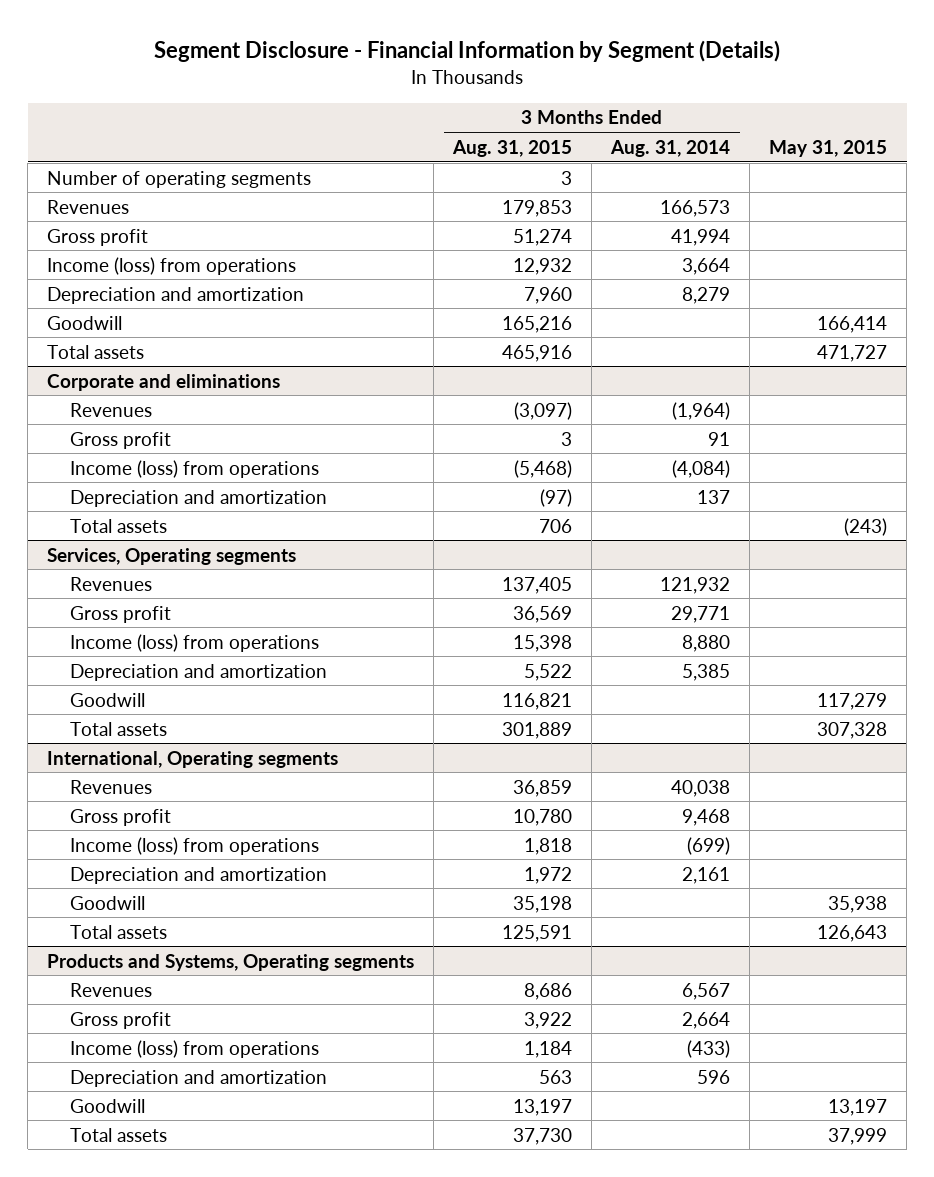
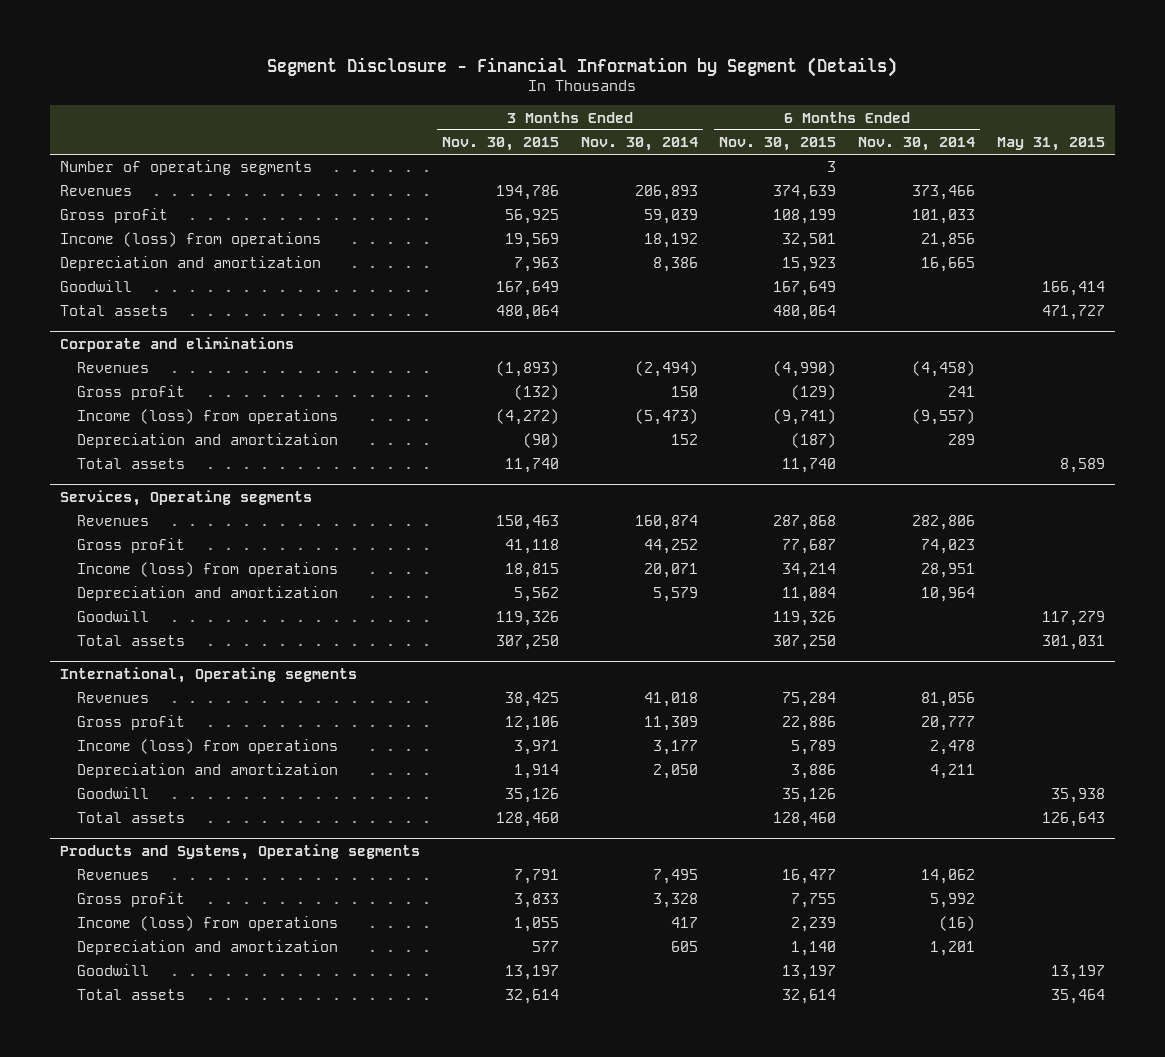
- | 3 Months Ended Aug. 31, 2015 | 3 Months Ended Aug. 31, 2014 | May 31, 2015
+ | 3 Months Ended Nov. 30, 2015 | 3 Months Ended Nov. 30, 2014 | 6 Months Ended Nov. 30, 2015 | 6 Months Ended Nov. 30, 2014 | May 31, 2015
@ Corporate and eliminations
- Total assets | 706 | | (243)
+ Total assets | 11,740 | | 11,740 | | 8,589
@ Services, Operating segments
- Total assets | 301,889 | | 307,328
+ Total assets | 307,250 | | 307,250 | | 301,031
@ Products and Systems, Operating segments
- Total assets | 37,730 | | 37,999
+ Total assets | 32,614 | | 32,614 | | 35,464

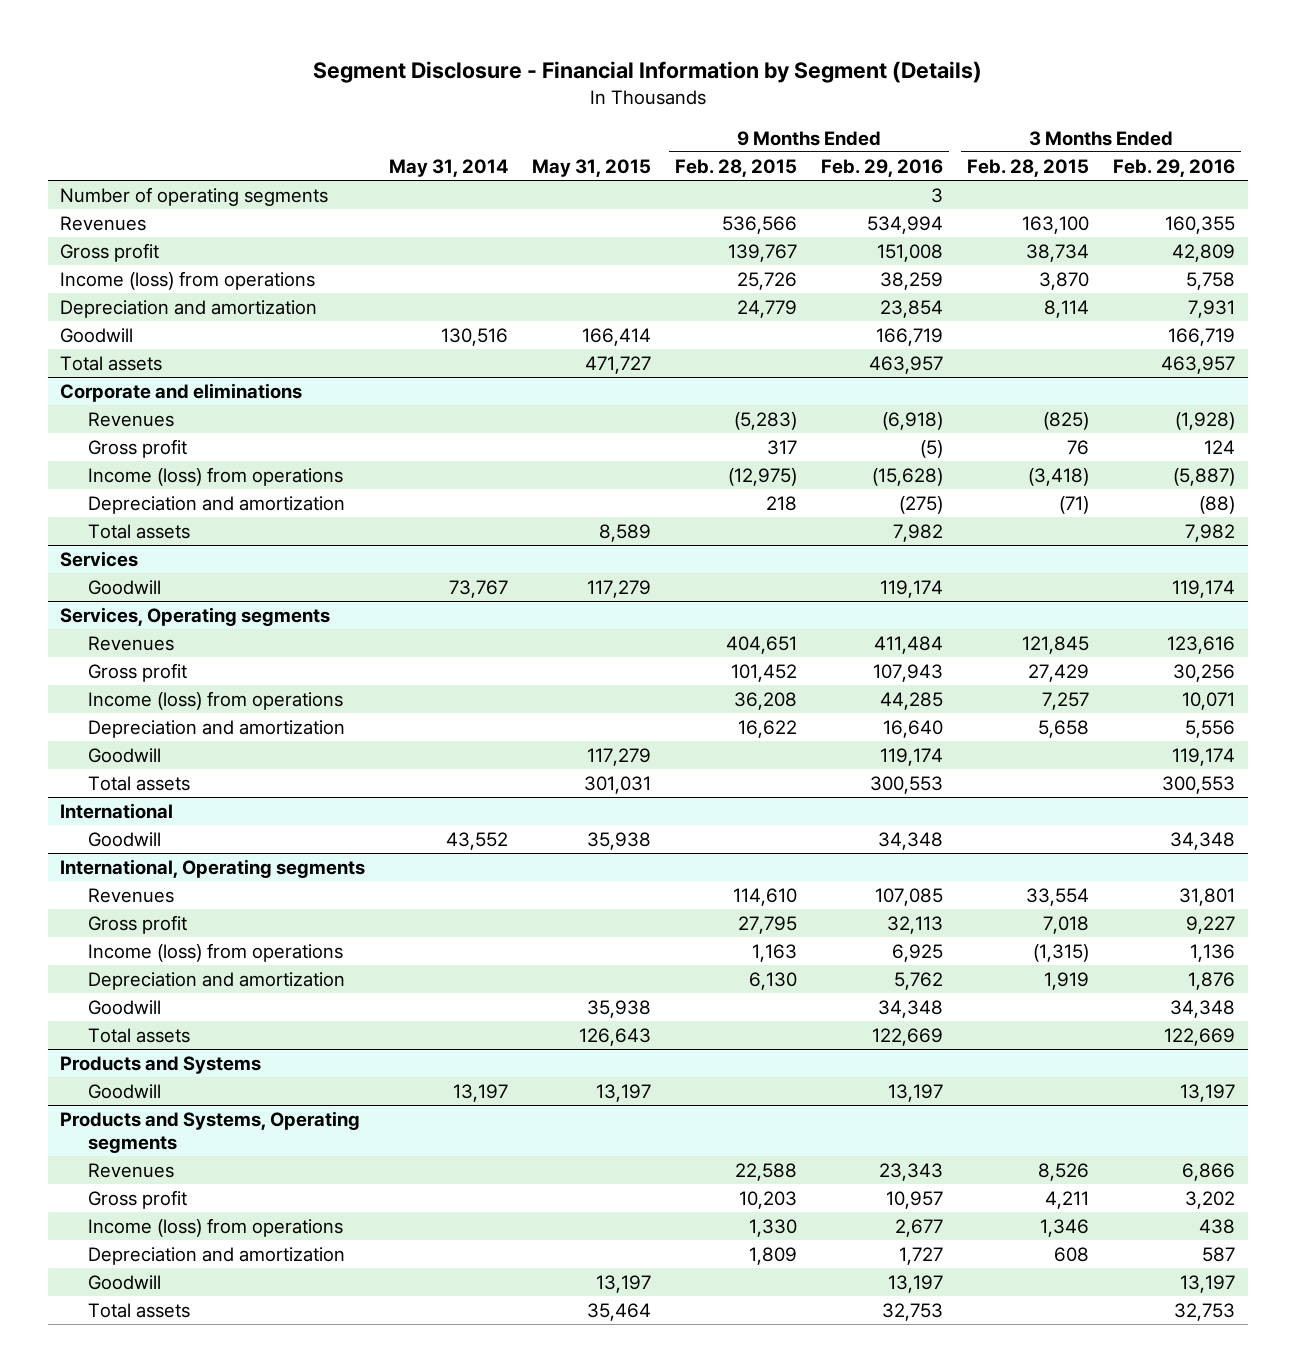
- | 3 Months Ended Nov. 30, 2015 | 3 Months Ended Nov. 30, 2014 | 6 Months Ended Nov. 30, 2015 | 6 Months Ended Nov. 30, 2014 | May 31, 2015
+ | May 31, 2014 | May 31, 2015 | 9 Months Ended Feb. 28, 2015 | 9 Months Ended Feb. 29, 2016 | 3 Months Ended Feb. 28, 2015 | 3 Months Ended Feb. 29, 2016
+ Services
+ Goodwill | 73,767 | 117,279 | | 119,174 | | 119,174
+ International
+ Goodwill | 43,552 | 35,938 | | 34,348 | | 34,348
+ Products and Systems
+ Goodwill | 13,197 | 13,197 | | 13,197 | | 13,197

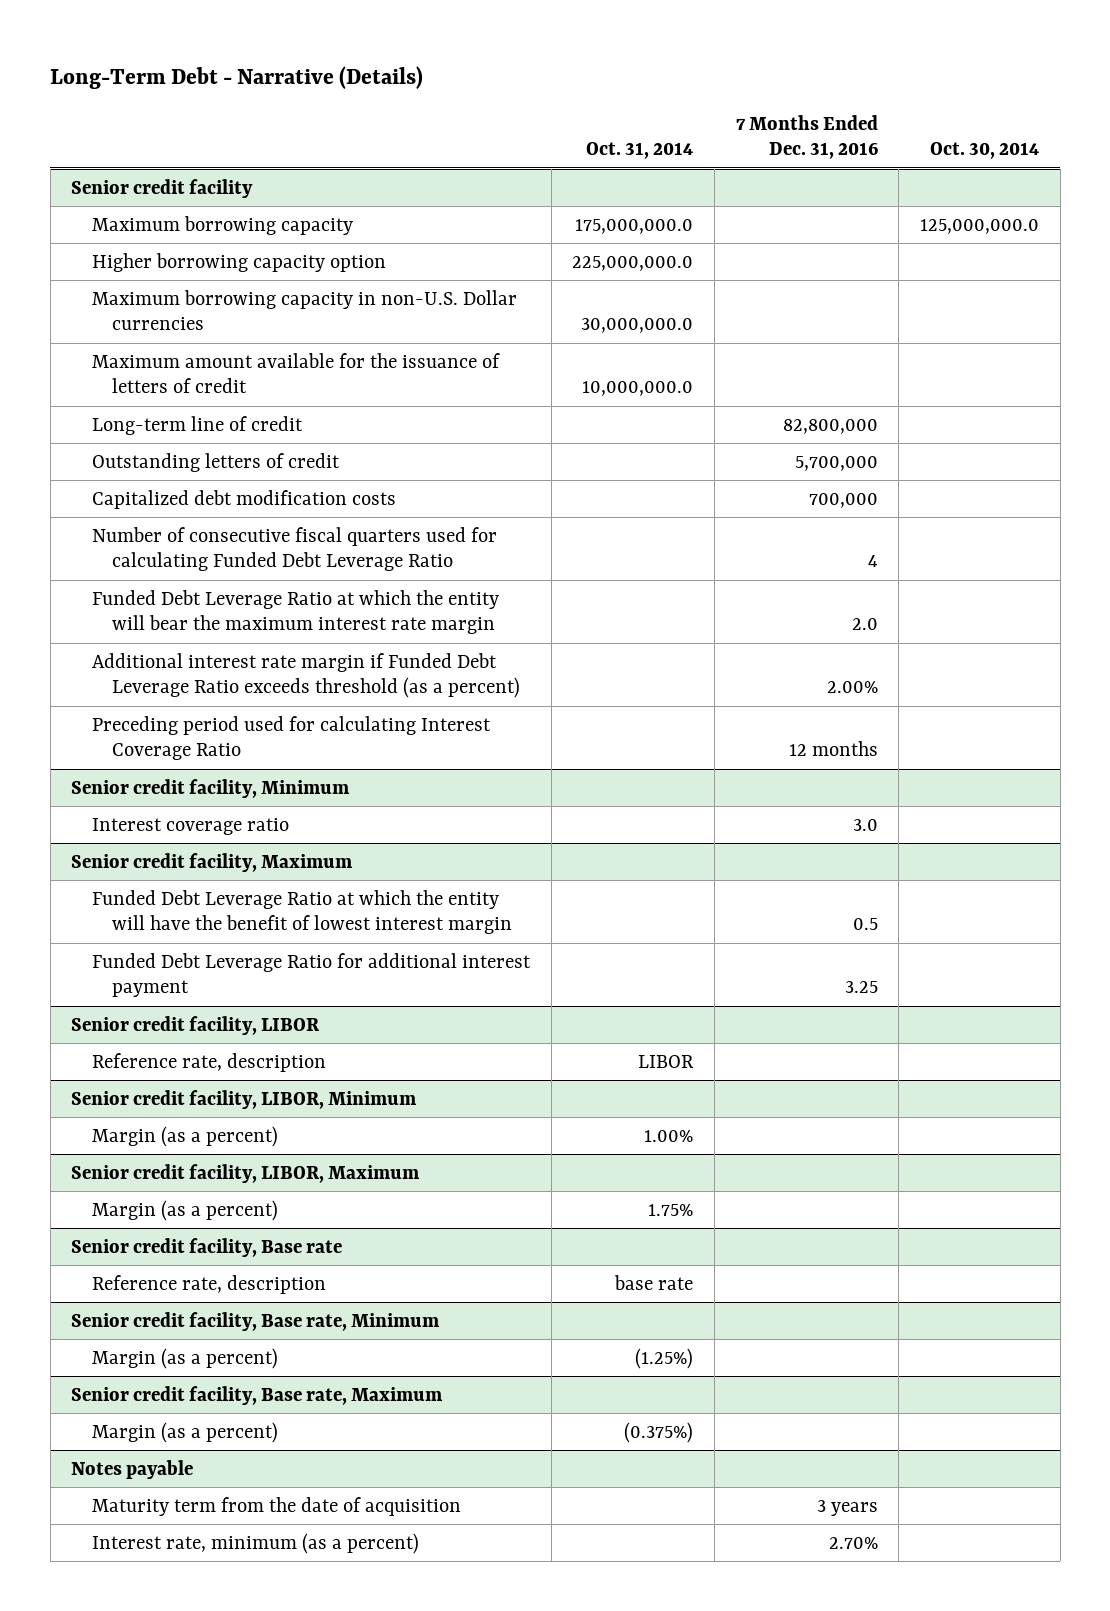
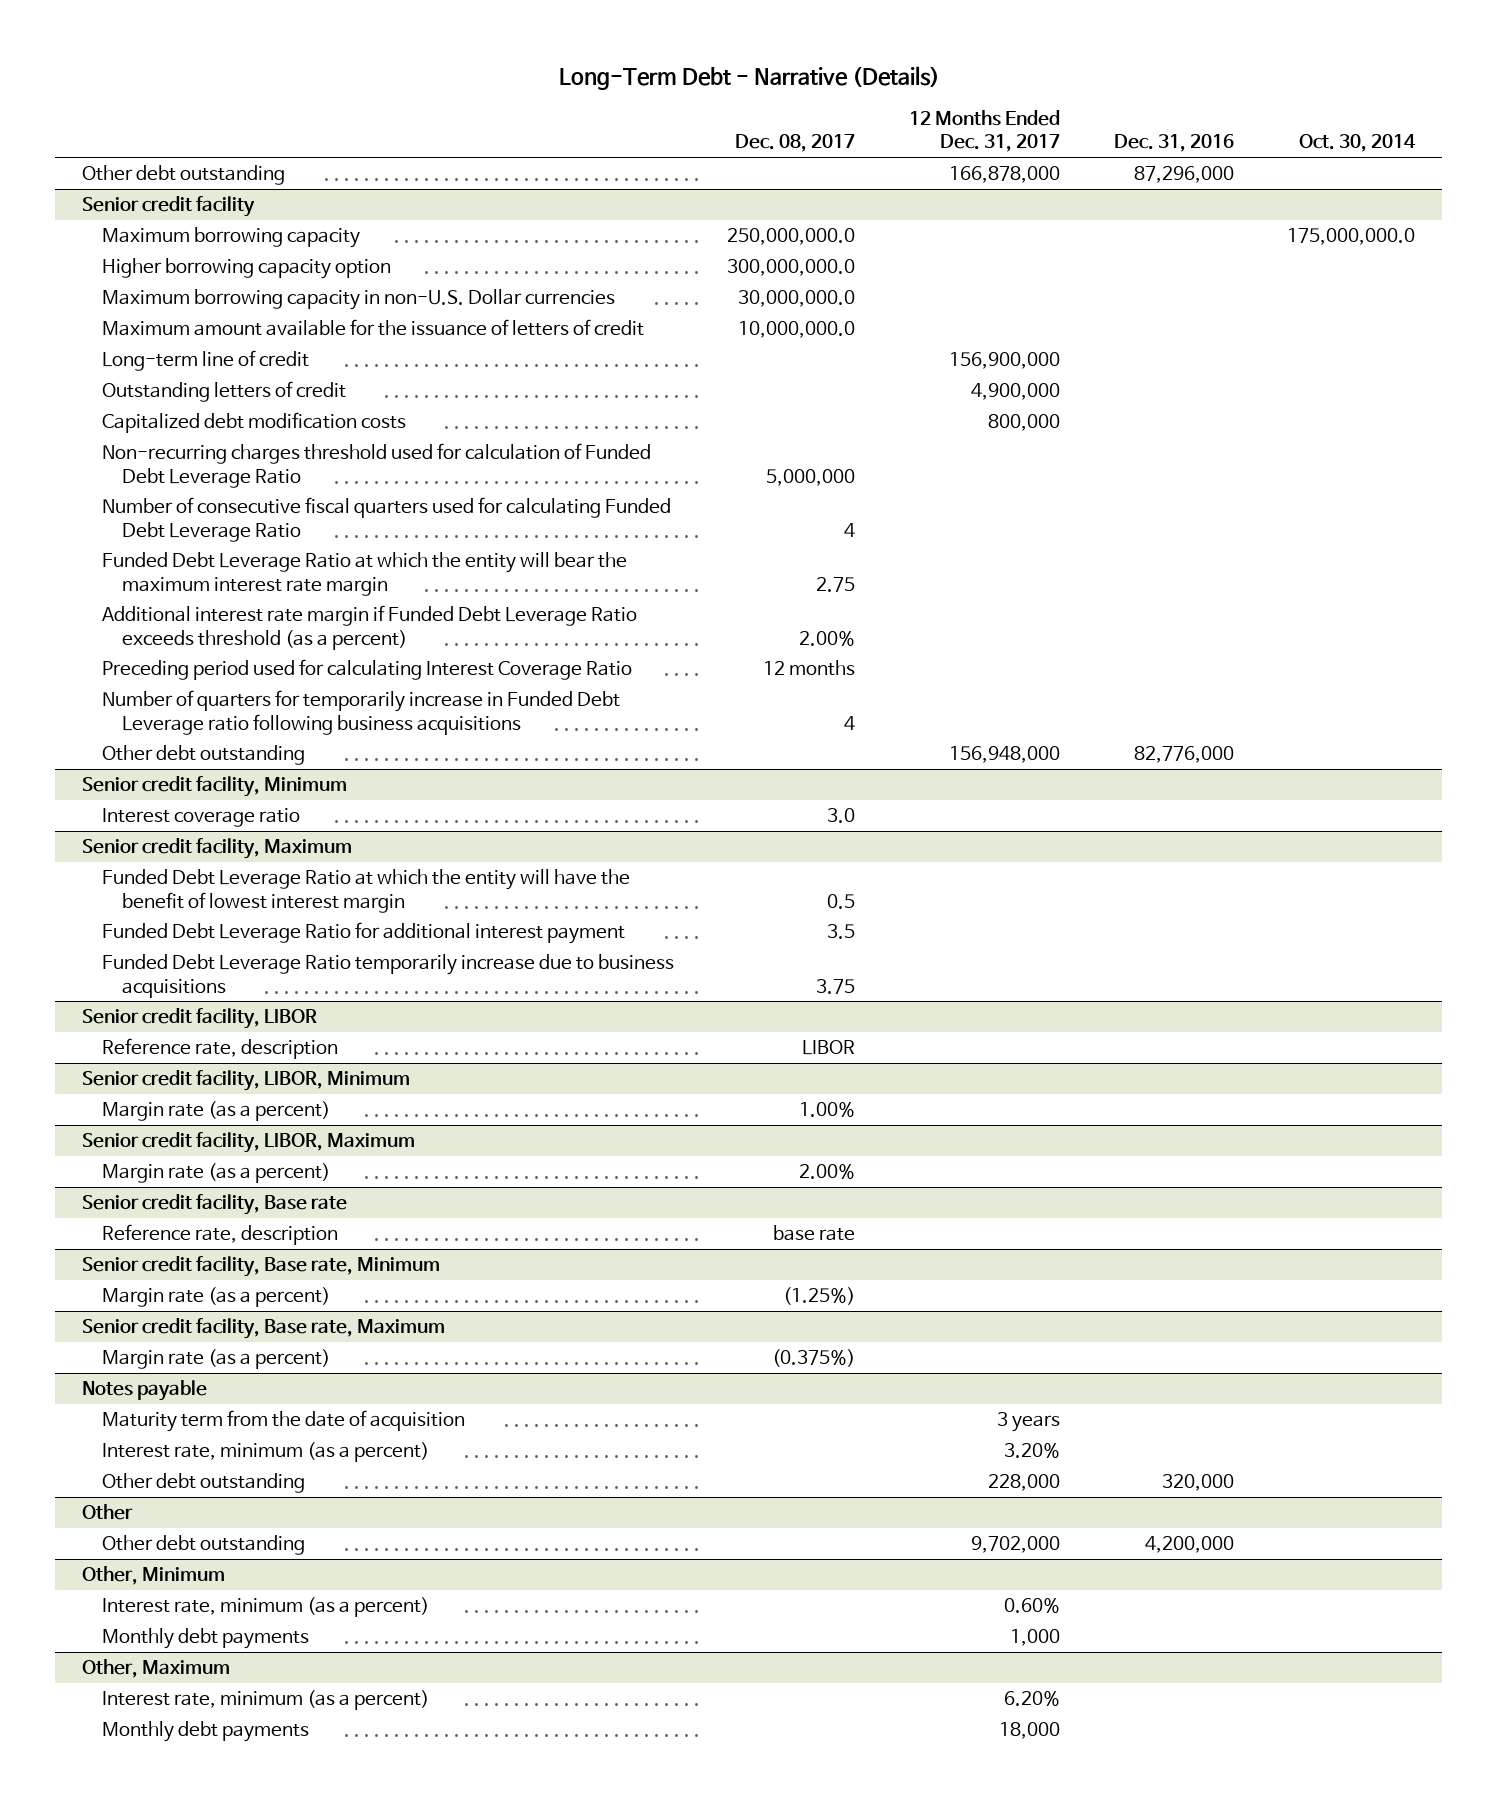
- | Oct. 31, 2014 | 7 Months Ended Dec. 31, 2016 | Oct. 30, 2014
+ | Dec. 08, 2017 | 12 Months Ended Dec. 31, 2017 | Dec. 31, 2016 | Oct. 30, 2014
+ Other debt outstanding | | 166,878,000 | 87,296,000 |
@ Senior credit facility
- Maximum borrowing capacity | 175,000,000.0 | | 125,000,000.0
+ Maximum borrowing capacity | 250,000,000.0 | | | 175,000,000.0
+ Non-recurring charges threshold used for calculation of Funded Debt Leverage Ratio | 5,000,000 | | |
+ Number of quarters for temporarily increase in Funded Debt Leverage ratio following business acquisitions | 4 | | |
+ Other debt outstanding | | 156,948,000 | 82,776,000 |
@ Senior credit facility, Maximum
+ Funded Debt Leverage Ratio temporarily increase due to business acquisitions | 3.75 | | |
@ Senior credit facility, LIBOR, Minimum
- Margin (as a percent) | 1.00% | |
+ Margin rate (as a percent) | 1.00% | | |
@ Senior credit facility, LIBOR, Maximum
- Margin (as a percent) | 1.75% | |
+ Margin rate (as a percent) | 2.00% | | |
@ Senior credit facility, Base rate, Minimum
- Margin (as a percent) | (1.25%) | |
+ Margin rate (as a percent) | (1.25%) | | |
@ Senior credit facility, Base rate, Maximum
- Margin (as a percent) | (0.375%) | |
+ Margin rate (as a percent) | (0.375%) | | |
@ Notes payable
+ Other debt outstanding | | 228,000 | 320,000 |
+ Other
+ Other debt outstanding | | 9,702,000 | 4,200,000 |
+ Other, Minimum
+ Interest rate, minimum (as a percent) | | 0.60% | |
+ Monthly debt payments | | 1,000 | |
+ Other, Maximum
+ Interest rate, minimum (as a percent) | | 6.20% | |
+ Monthly debt payments | | 18,000 | |

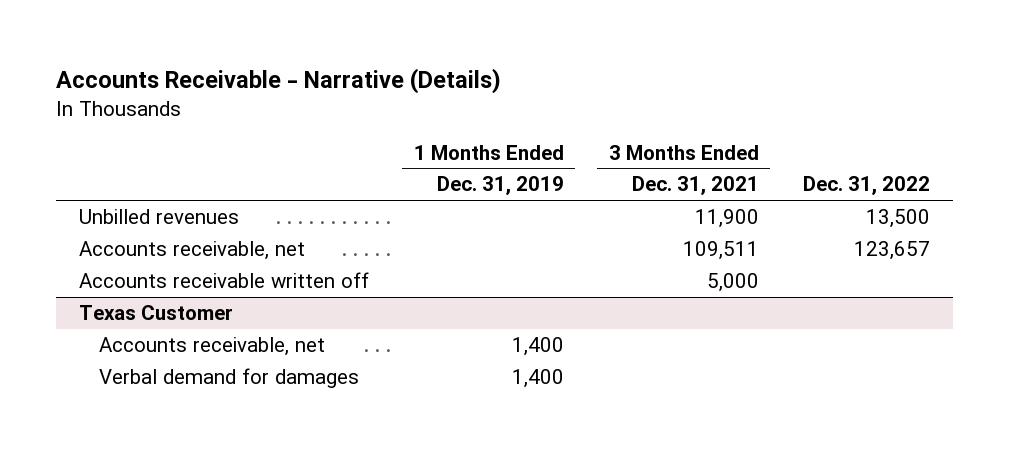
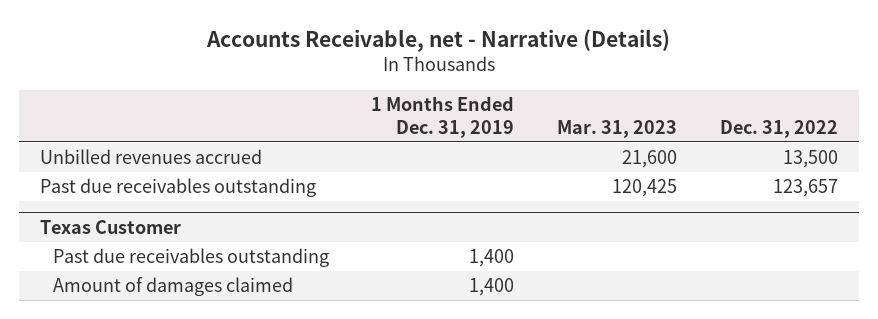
- Accounts Receivable - Narrative (Details)
+ Accounts Receivable, net - Narrative (Details)
- | 1 Months Ended Dec. 31, 2019 | 3 Months Ended Dec. 31, 2021 | Dec. 31, 2022
+ | 1 Months Ended Dec. 31, 2019 | Mar. 31, 2023 | Dec. 31, 2022
- Unbilled revenues | | 11,900 | 13,500
- Accounts receivable, net | | 109,511 | 123,657
- Accounts receivable written off | | 5,000 |
+ Unbilled revenues accrued | | 21,600 | 13,500
+ Past due receivables outstanding | | 120,425 | 123,657
@ Texas Customer
- Accounts receivable, net | 1,400 | |
- Verbal demand for damages | 1,400 | |
+ Past due receivables outstanding | 1,400 | |
+ Amount of damages claimed | 1,400 | |

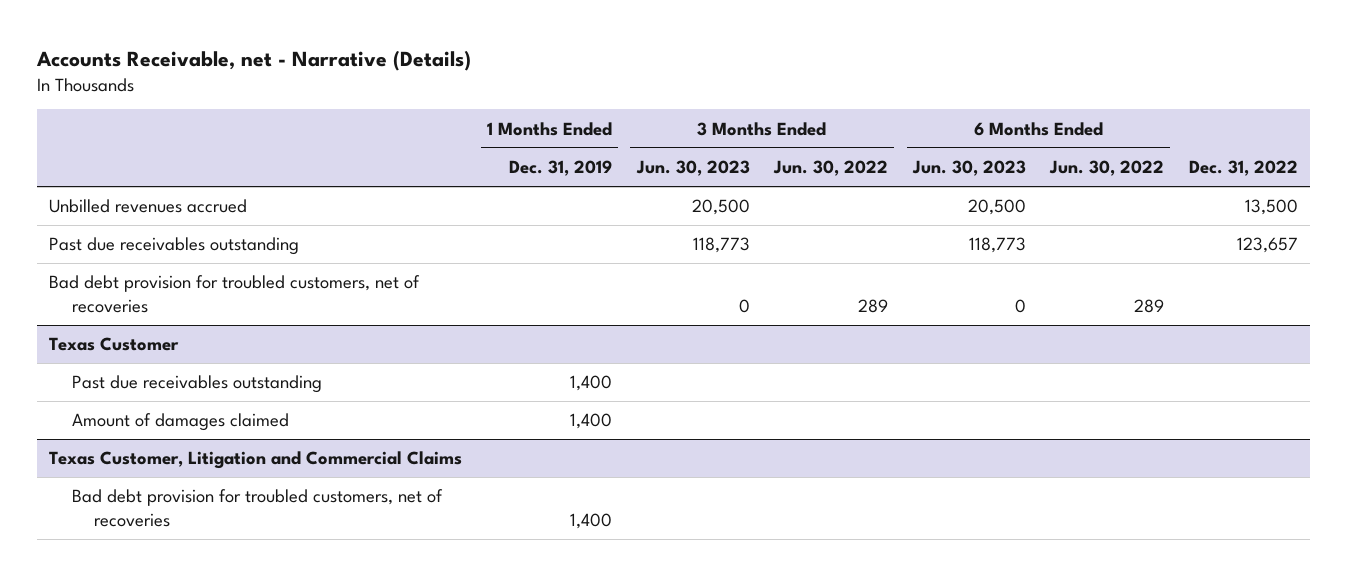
- | 1 Months Ended Dec. 31, 2019 | Mar. 31, 2023 | Dec. 31, 2022
+ | 1 Months Ended Dec. 31, 2019 | 3 Months Ended Jun. 30, 2023 | 3 Months Ended Jun. 30, 2022 | 6 Months Ended Jun. 30, 2023 | 6 Months Ended Jun. 30, 2022 | Dec. 31, 2022
+ Bad debt provision for troubled customers, net of recoveries | | 0 | 289 | 0 | 289 |
+ Texas Customer, Litigation and Commercial Claims
+ Bad debt provision for troubled customers, net of recoveries | 1,400 | | | | |

